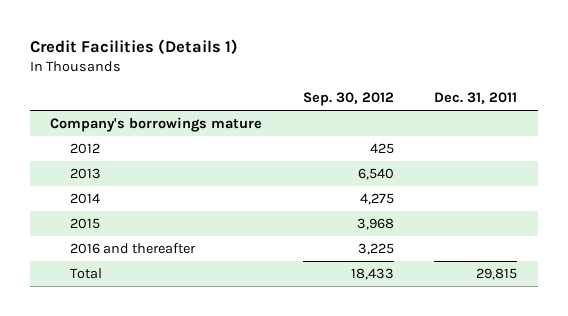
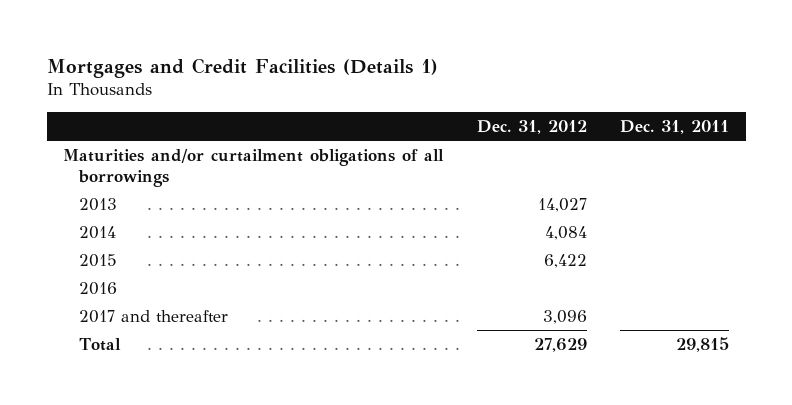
- Credit Facilities (Details 1)
+ Mortgages and Credit Facilities (Details 1)
- | Sep. 30, 2012 | Dec. 31, 2011
+ | Dec. 31, 2012 | Dec. 31, 2011
- Company's borrowings mature
- 2012 | 425 |
+ Maturities and/or curtailment obligations of all borrowings
- 2016 and thereafter | 3,225 |
+ 2016
+ 2017 and thereafter | 3,096 |

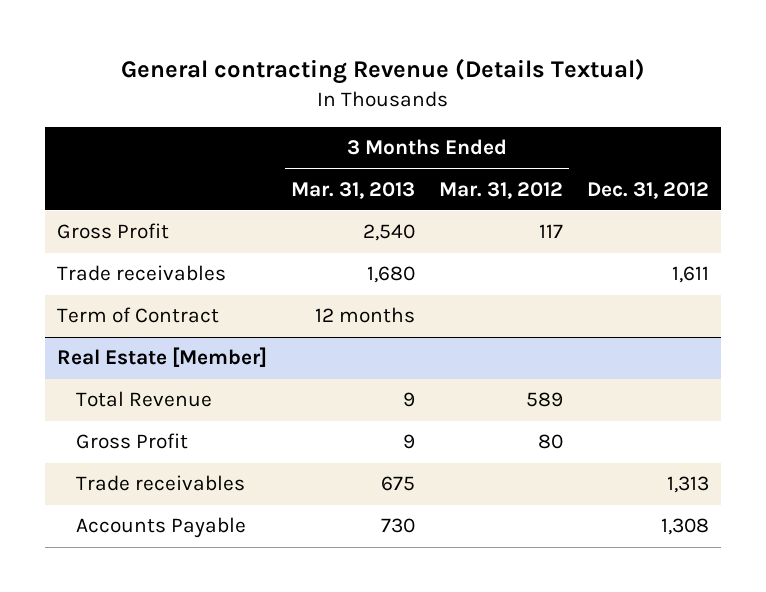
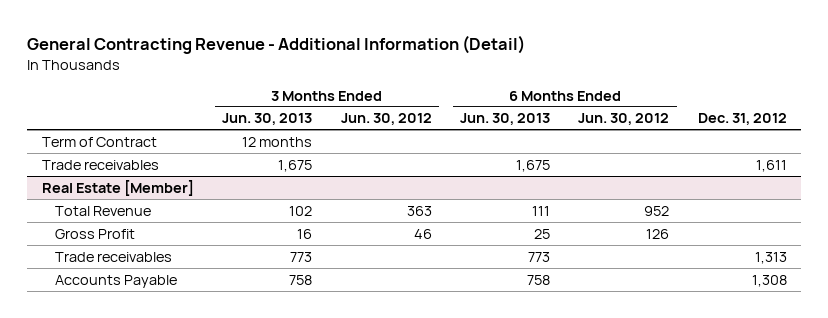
- General contracting Revenue (Details Textual)
+ General Contracting Revenue - Additional Information (Detail)
- | 3 Months Ended Mar. 31, 2013 | 3 Months Ended Mar. 31, 2012 | Dec. 31, 2012
+ | 3 Months Ended Jun. 30, 2013 | 3 Months Ended Jun. 30, 2012 | 6 Months Ended Jun. 30, 2013 | 6 Months Ended Jun. 30, 2012 | Dec. 31, 2012
- Gross Profit | 2,540 | 117 |
moved down: Trade receivables | 1,675 | | 1,675 | | 1,611

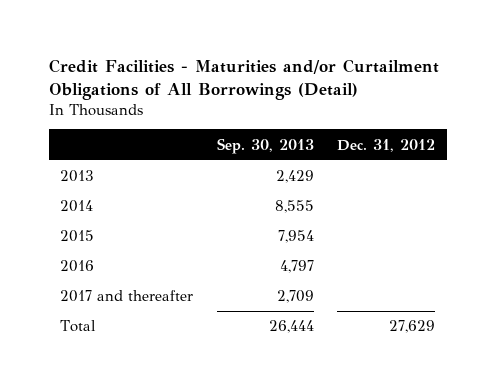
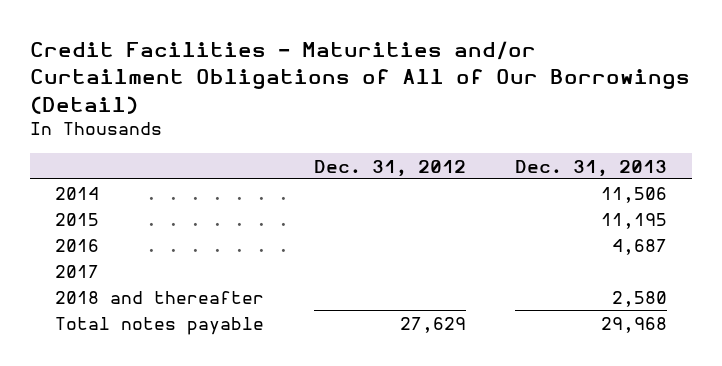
- Credit Facilities - Maturities and/or Curtailment Obligations of All Borrowings (Detail)
+ Credit Facilities - Maturities and/or Curtailment Obligations of All of Our Borrowings (Detail)
- | Sep. 30, 2013 | Dec. 31, 2012
+ | Dec. 31, 2012 | Dec. 31, 2013
- 2013 | 2,429 |
- 2017 and thereafter | 2,709 |
- Total | 26,444 | 27,629
+ 2017
+ 2018 and thereafter | | 2,580
+ Total notes payable | 27,629 | 29,968

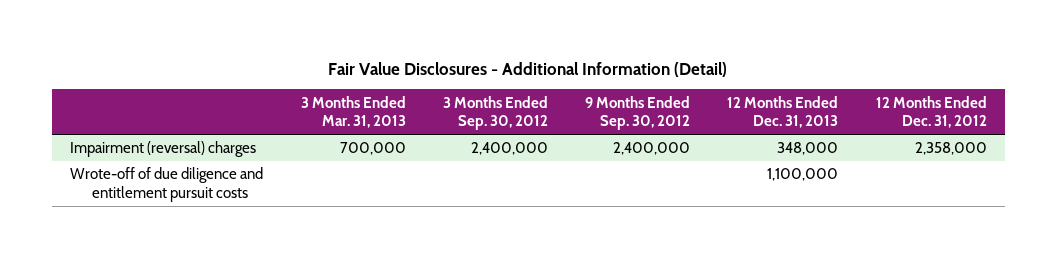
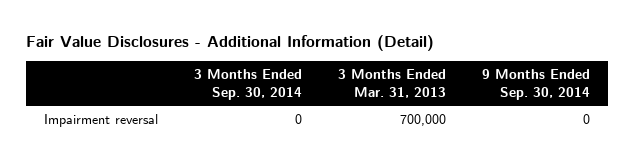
- | 3 Months Ended Mar. 31, 2013 | 3 Months Ended Sep. 30, 2012 | 9 Months Ended Sep. 30, 2012 | 12 Months Ended Dec. 31, 2013 | 12 Months Ended Dec. 31, 2012
+ | 3 Months Ended Sep. 30, 2014 | 3 Months Ended Mar. 31, 2013 | 9 Months Ended Sep. 30, 2014
- Impairment (reversal) charges | 700,000 | 2,400,000 | 2,400,000 | 348,000 | 2,358,000
- Wrote-off of due diligence and entitlement pursuit costs | | | | 1,100,000 |
+ Impairment reversal | 0 | 700,000 | 0

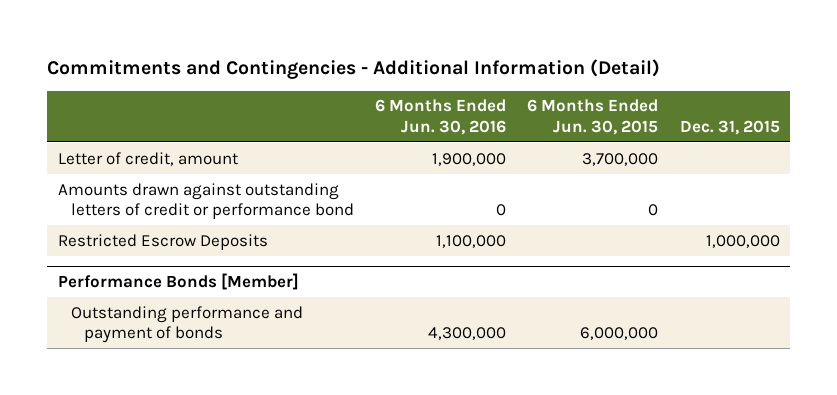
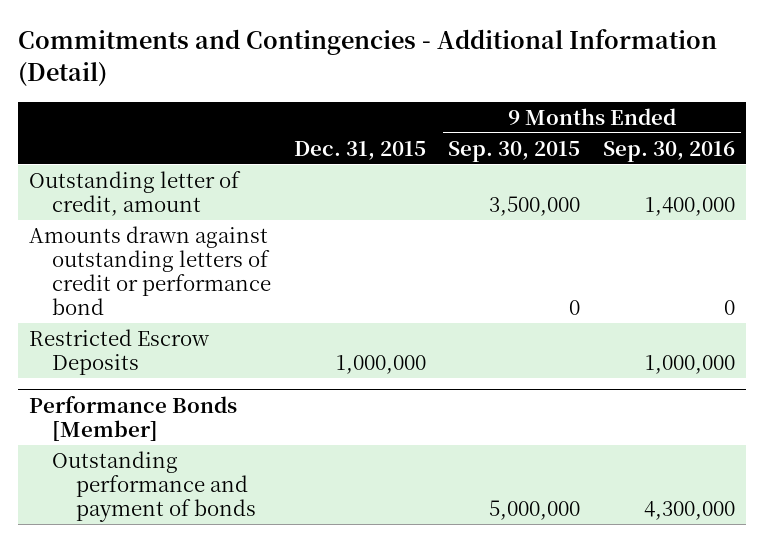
- | 6 Months Ended Jun. 30, 2016 | 6 Months Ended Jun. 30, 2015 | Dec. 31, 2015
+ | Dec. 31, 2015 | 9 Months Ended Sep. 30, 2015 | 9 Months Ended Sep. 30, 2016
- Letter of credit, amount | 1,900,000 | 3,700,000 |
+ Outstanding letter of credit, amount | | 3,500,000 | 1,400,000

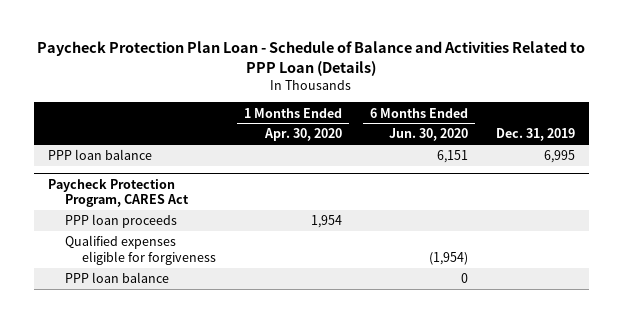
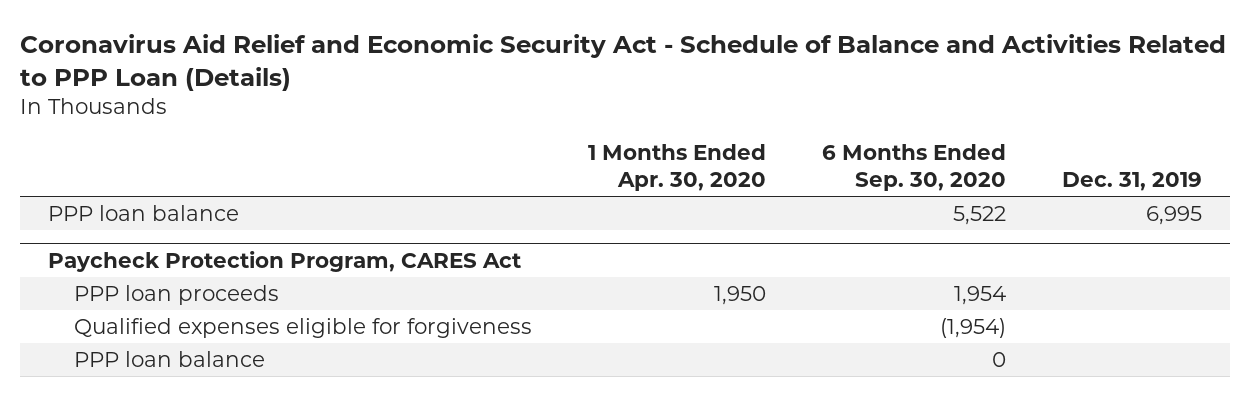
- Paycheck Protection Plan Loan - Schedule of Balance and Activities Related to PPP Loan (Details)
+ Coronavirus Aid Relief and Economic Security Act - Schedule of Balance and Activities Related to PPP Loan (Details)
- | 1 Months Ended Apr. 30, 2020 | 6 Months Ended Jun. 30, 2020 | Dec. 31, 2019
+ | 1 Months Ended Apr. 30, 2020 | 6 Months Ended Sep. 30, 2020 | Dec. 31, 2019
@ Paycheck Protection Program, CARES Act
- PPP loan proceeds | 1,954 | |
+ PPP loan proceeds | 1,950 | 1,954 |

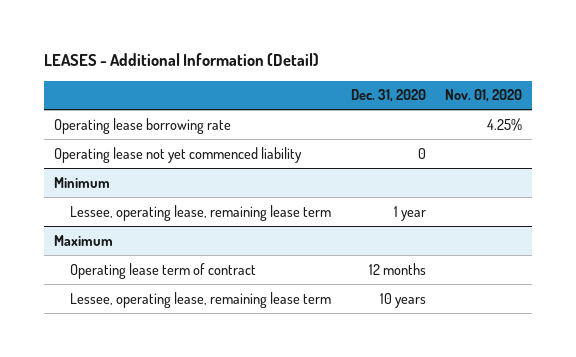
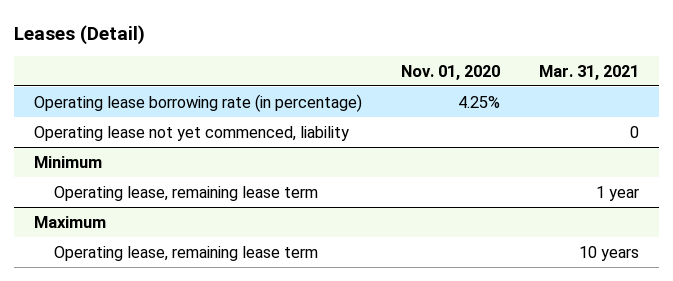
- LEASES - Additional Information (Detail)
+ Leases (Detail)
- | Dec. 31, 2020 | Nov. 01, 2020
+ | Nov. 01, 2020 | Mar. 31, 2021
- Operating lease borrowing rate | | 4.25%
- Operating lease not yet commenced liability | 0 |
+ Operating lease borrowing rate (in percentage) | 4.25% |
+ Operating lease not yet commenced, liability | | 0
@ Minimum
- Lessee, operating lease, remaining lease term | 1 year |
+ Operating lease, remaining lease term | | 1 year
@ Maximum
- Operating lease term of contract | 12 months |
- Lessee, operating lease, remaining lease term | 10 years |
+ Operating lease, remaining lease term | | 10 years

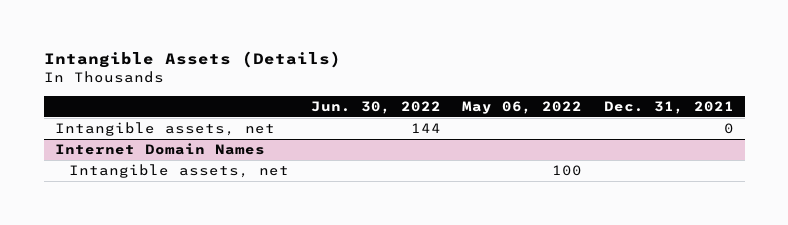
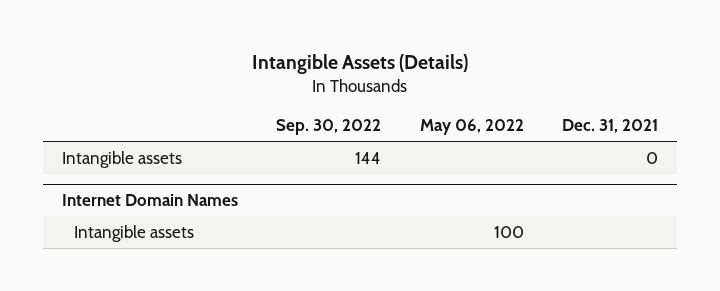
- | Jun. 30, 2022 | May 06, 2022 | Dec. 31, 2021
+ | Sep. 30, 2022 | May 06, 2022 | Dec. 31, 2021
- Intangible assets, net | 144 | | 0
+ Intangible assets | 144 | | 0
@ Internet Domain Names
- Intangible assets, net | | 100 |
+ Intangible assets | | 100 |

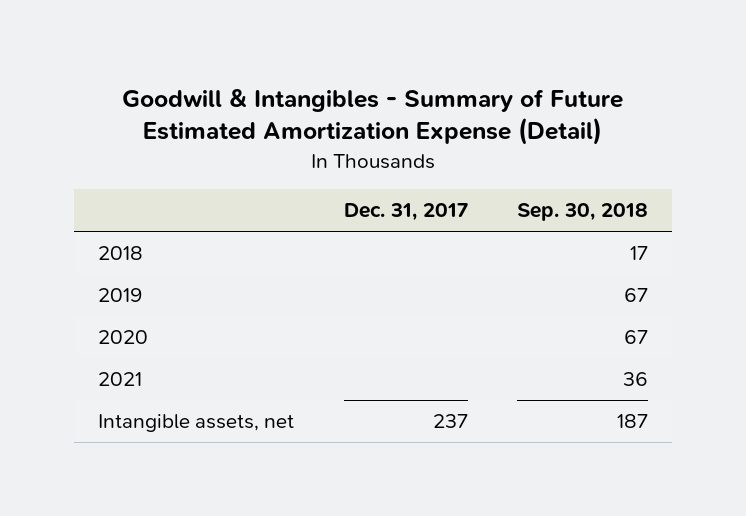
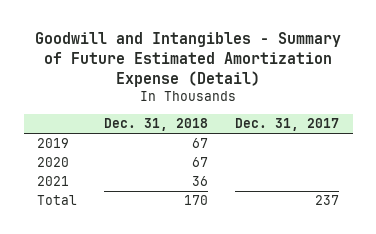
- Goodwill & Intangibles - Summary of Future Estimated Amortization Expense (Detail)
+ Goodwill and Intangibles - Summary of Future Estimated Amortization Expense (Detail)
- | Dec. 31, 2017 | Sep. 30, 2018
+ | Dec. 31, 2018 | Dec. 31, 2017
- 2018 | | 17
- Intangible assets, net | 237 | 187
+ Total | 170 | 237

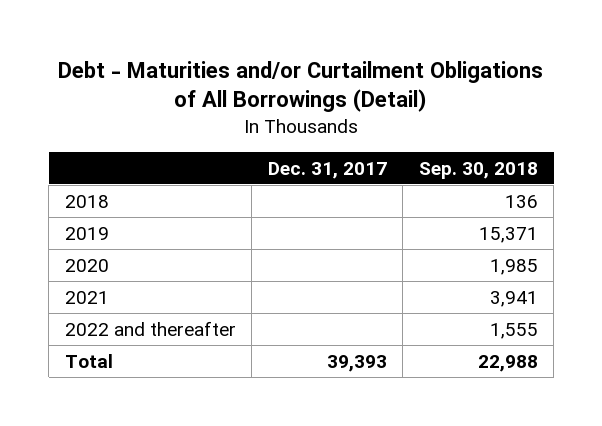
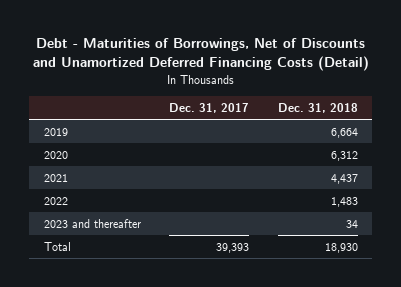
- Debt - Maturities and/or Curtailment Obligations of All Borrowings (Detail)
+ Debt - Maturities of Borrowings, Net of Discounts and Unamortized Deferred Financing Costs (Detail)
- | Dec. 31, 2017 | Sep. 30, 2018
+ | Dec. 31, 2017 | Dec. 31, 2018
- 2018 | | 136
- 2022 and thereafter | | 1,555
+ 2022 | | 1,483
+ 2023 and thereafter | | 34

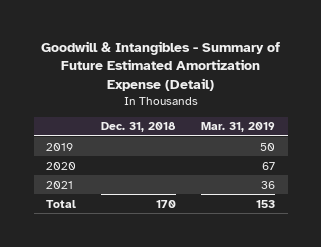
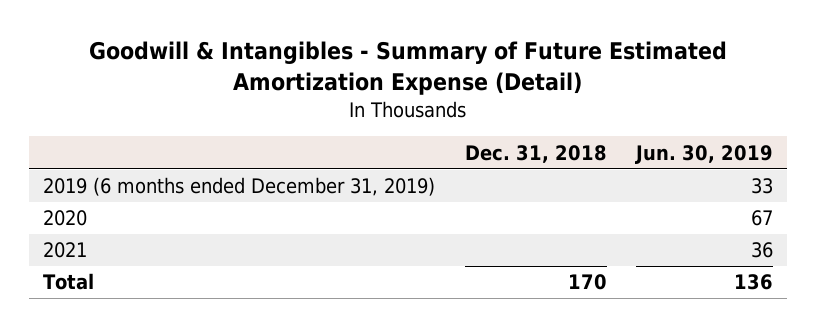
- | Dec. 31, 2018 | Mar. 31, 2019
+ | Dec. 31, 2018 | Jun. 30, 2019
- 2019 | | 50
+ 2019 (6 months ended December 31, 2019) | | 33

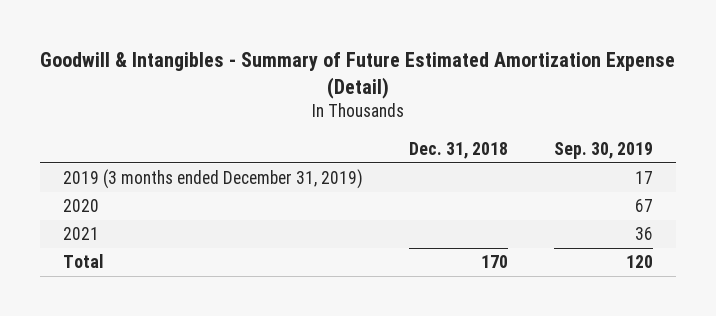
- | Dec. 31, 2018 | Jun. 30, 2019
+ | Dec. 31, 2018 | Sep. 30, 2019
- 2019 (6 months ended December 31, 2019) | | 33
+ 2019 (3 months ended December 31, 2019) | | 17

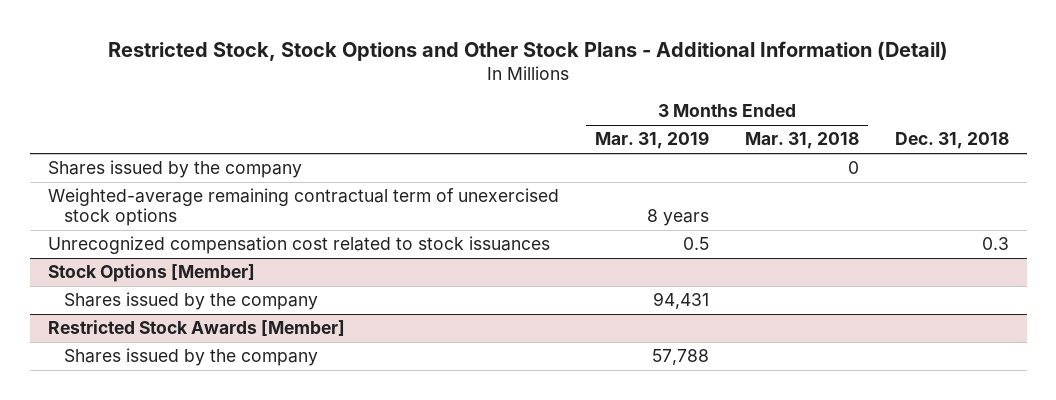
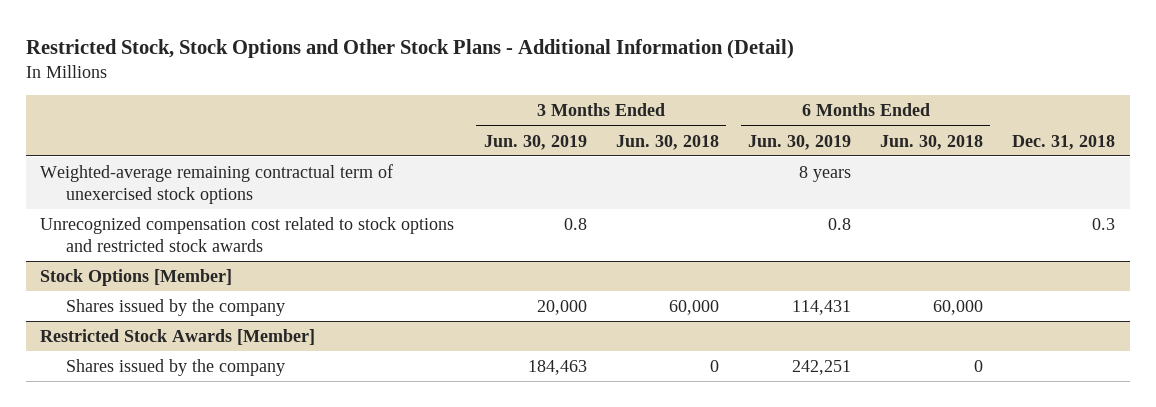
- | 3 Months Ended Mar. 31, 2019 | 3 Months Ended Mar. 31, 2018 | Dec. 31, 2018
+ | 3 Months Ended Jun. 30, 2019 | 3 Months Ended Jun. 30, 2018 | 6 Months Ended Jun. 30, 2019 | 6 Months Ended Jun. 30, 2018 | Dec. 31, 2018
- Shares issued by the company | | 0 |
- Unrecognized compensation cost related to stock issuances | 0.5 | | 0.3
+ Unrecognized compensation cost related to stock options and restricted stock awards | 0.8 | | 0.8 | | 0.3

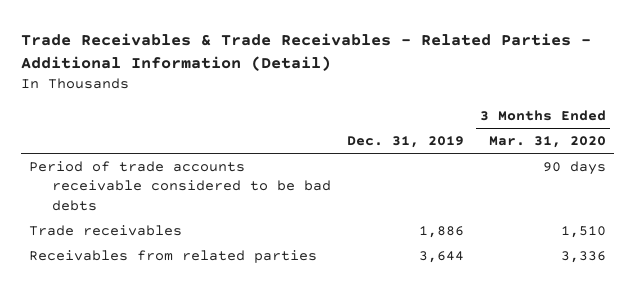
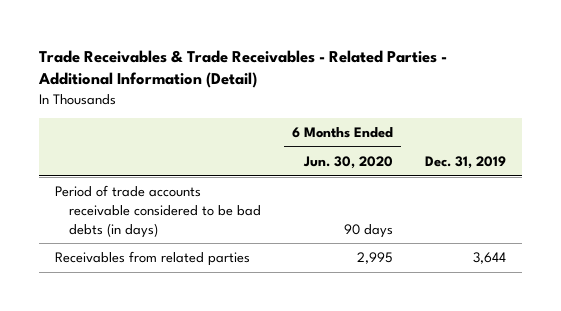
- | Dec. 31, 2019 | 3 Months Ended Mar. 31, 2020
+ | 6 Months Ended Jun. 30, 2020 | Dec. 31, 2019
- Period of trade accounts receivable considered to be bad debts | | 90 days
- Trade receivables | 1,886 | 1,510
+ Period of trade accounts receivable considered to be bad debts (in days) | 90 days |

